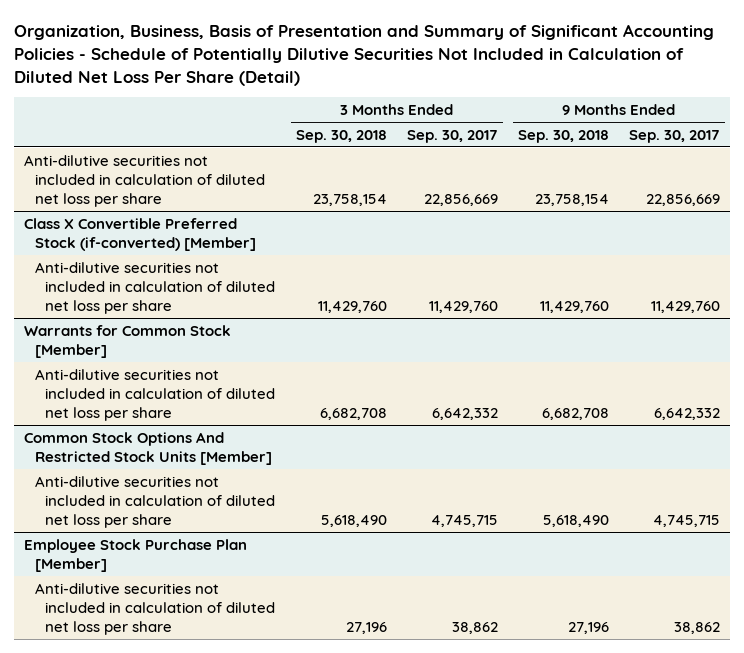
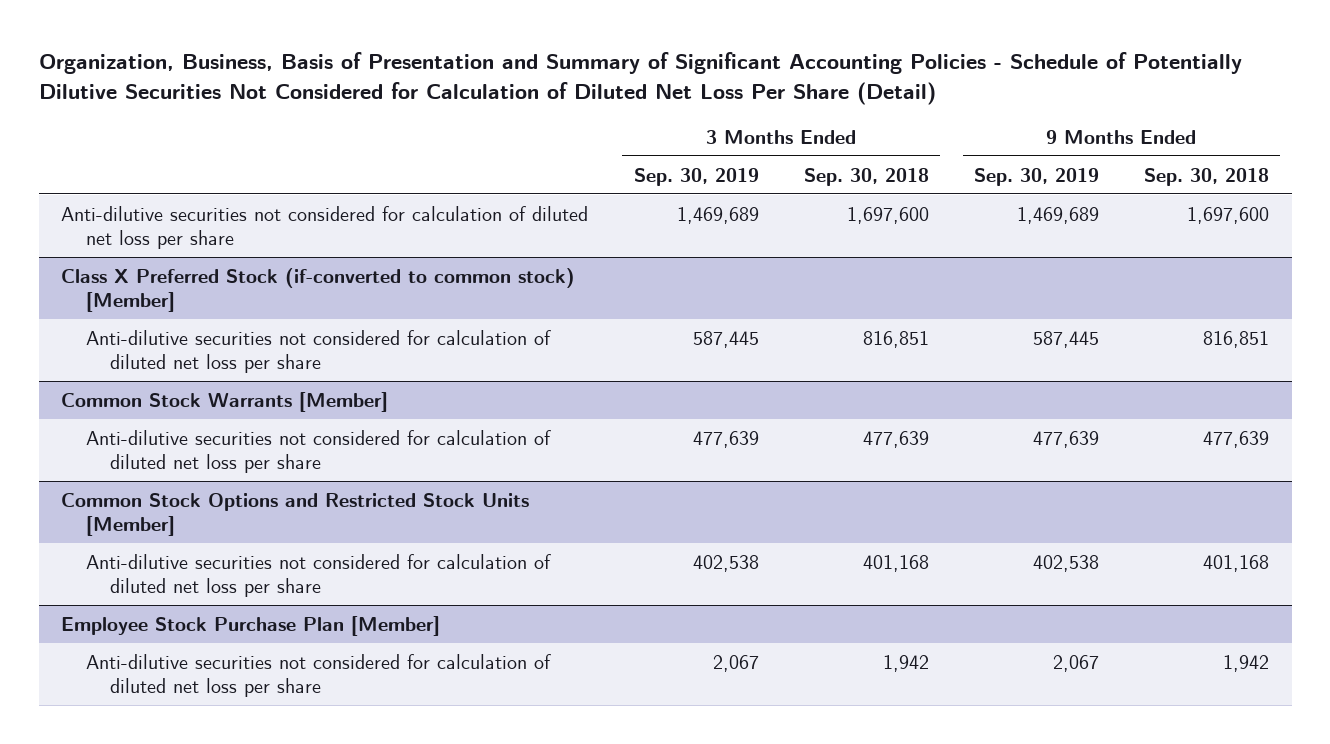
- Organization, Business, Basis of Presentation and Summary of Significant Accounting Policies - Schedule of Potentially Dilutive Securities Not Included in Calculation of Diluted Net Loss Per Share (Detail)
+ Organization, Business, Basis of Presentation and Summary of Significant Accounting Policies - Schedule of Potentially Dilutive Securities Not Considered for Calculation of Diluted Net Loss Per Share (Detail)
- | 3 Months Ended Sep. 30, 2018 | 3 Months Ended Sep. 30, 2017 | 9 Months Ended Sep. 30, 2018 | 9 Months Ended Sep. 30, 2017
+ | 3 Months Ended Sep. 30, 2019 | 3 Months Ended Sep. 30, 2018 | 9 Months Ended Sep. 30, 2019 | 9 Months Ended Sep. 30, 2018
- Anti-dilutive securities not included in calculation of diluted net loss per share | 23,758,154 | 22,856,669 | 23,758,154 | 22,856,669
- Class X Convertible Preferred Stock (if-converted) [Member]
- Anti-dilutive securities not included in calculation of diluted net loss per share | 11,429,760 | 11,429,760 | 11,429,760 | 11,429,760
- Warrants for Common Stock [Member]
- Anti-dilutive securities not included in calculation of diluted net loss per share | 6,682,708 | 6,642,332 | 6,682,708 | 6,642,332
- Common Stock Options And Restricted Stock Units [Member]
- Anti-dilutive securities not included in calculation of diluted net loss per share | 5,618,490 | 4,745,715 | 5,618,490 | 4,745,715
+ Anti-dilutive securities not considered for calculation of diluted net loss per share | 1,469,689 | 1,697,600 | 1,469,689 | 1,697,600
+ Class X Preferred Stock (if-converted to common stock) [Member]
+ Anti-dilutive securities not considered for calculation of diluted net loss per share | 587,445 | 816,851 | 587,445 | 816,851
+ Common Stock Warrants [Member]
+ Anti-dilutive securities not considered for calculation of diluted net loss per share | 477,639 | 477,639 | 477,639 | 477,639
+ Common Stock Options and Restricted Stock Units [Member]
+ Anti-dilutive securities not considered for calculation of diluted net loss per share | 402,538 | 401,168 | 402,538 | 401,168
@ Employee Stock Purchase Plan [Member]
- Anti-dilutive securities not included in calculation of diluted net loss per share | 27,196 | 38,862 | 27,196 | 38,862
+ Anti-dilutive securities not considered for calculation of diluted net loss per share | 2,067 | 1,942 | 2,067 | 1,942

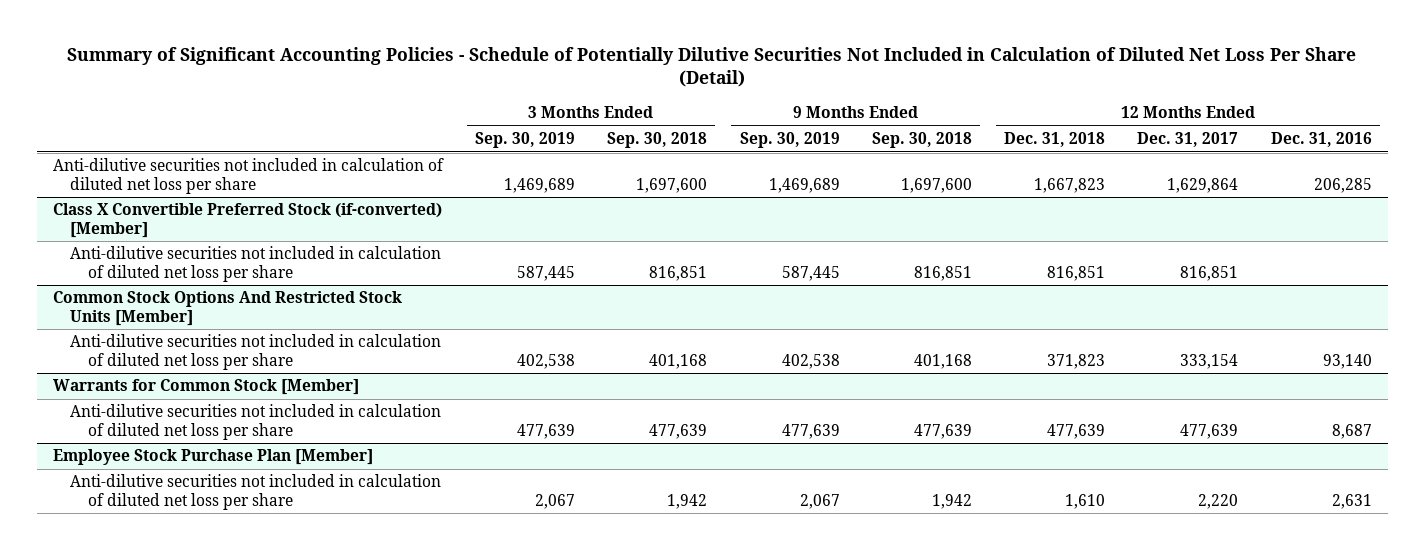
- Organization, Business, Basis of Presentation and Summary of Significant Accounting Policies - Schedule of Potentially Dilutive Securities Not Considered for Calculation of Diluted Net Loss Per Share (Detail)
+ Summary of Significant Accounting Policies - Schedule of Potentially Dilutive Securities Not Included in Calculation of Diluted Net Loss Per Share (Detail)
- | 3 Months Ended Sep. 30, 2019 | 3 Months Ended Sep. 30, 2018 | 9 Months Ended Sep. 30, 2019 | 9 Months Ended Sep. 30, 2018
+ | 3 Months Ended Sep. 30, 2019 | 3 Months Ended Sep. 30, 2018 | 9 Months Ended Sep. 30, 2019 | 9 Months Ended Sep. 30, 2018 | 12 Months Ended Dec. 31, 2018 | 12 Months Ended Dec. 31, 2017 | 12 Months Ended Dec. 31, 2016
- Anti-dilutive securities not considered for calculation of diluted net loss per share | 1,469,689 | 1,697,600 | 1,469,689 | 1,697,600
- Class X Preferred Stock (if-converted to common stock) [Member]
- Anti-dilutive securities not considered for calculation of diluted net loss per share | 587,445 | 816,851 | 587,445 | 816,851
- Common Stock Warrants [Member]
- Anti-dilutive securities not considered for calculation of diluted net loss per share | 477,639 | 477,639 | 477,639 | 477,639
- Common Stock Options and Restricted Stock Units [Member]
- Anti-dilutive securities not considered for calculation of diluted net loss per share | 402,538 | 401,168 | 402,538 | 401,168
+ Anti-dilutive securities not included in calculation of diluted net loss per share | 1,469,689 | 1,697,600 | 1,469,689 | 1,697,600 | 1,667,823 | 1,629,864 | 206,285
+ Class X Convertible Preferred Stock (if-converted) [Member]
+ Anti-dilutive securities not included in calculation of diluted net loss per share | 587,445 | 816,851 | 587,445 | 816,851 | 816,851 | 816,851 |
+ Common Stock Options And Restricted Stock Units [Member]
+ Anti-dilutive securities not included in calculation of diluted net loss per share | 402,538 | 401,168 | 402,538 | 401,168 | 371,823 | 333,154 | 93,140
+ Warrants for Common Stock [Member]
+ Anti-dilutive securities not included in calculation of diluted net loss per share | 477,639 | 477,639 | 477,639 | 477,639 | 477,639 | 477,639 | 8,687
@ Employee Stock Purchase Plan [Member]
- Anti-dilutive securities not considered for calculation of diluted net loss per share | 2,067 | 1,942 | 2,067 | 1,942
+ Anti-dilutive securities not included in calculation of diluted net loss per share | 2,067 | 1,942 | 2,067 | 1,942 | 1,610 | 2,220 | 2,631

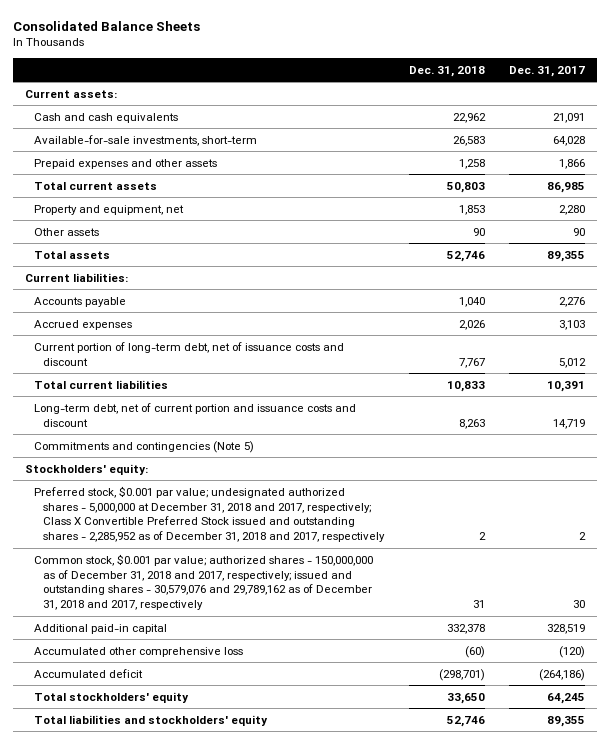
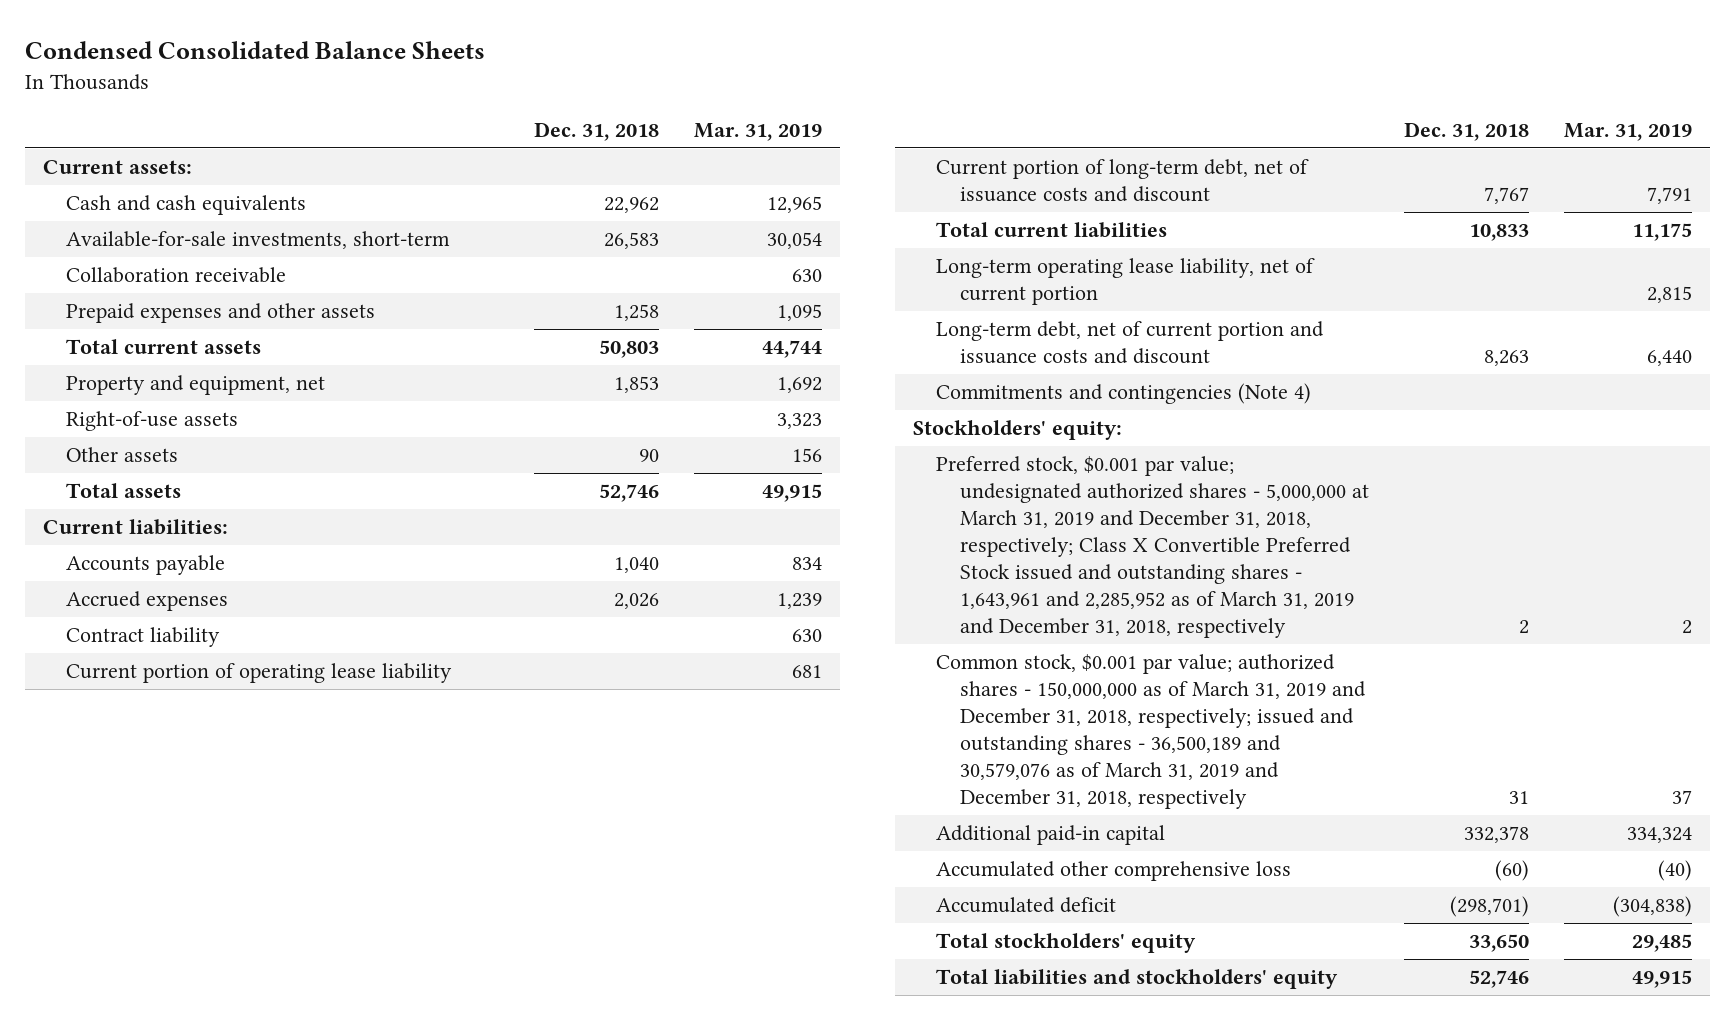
- Consolidated Balance Sheets
+ Condensed Consolidated Balance Sheets
- | Dec. 31, 2018 | Dec. 31, 2017
+ | Dec. 31, 2018 | Mar. 31, 2019
+ Collaboration receivable | | 630
+ Right-of-use assets | | 3,323
+ Contract liability | | 630
+ Current portion of operating lease liability | | 681
+ Long-term operating lease liability, net of current portion | | 2,815
- Commitments and contingencies (Note 5)
+ Commitments and contingencies (Note 4)
- Preferred stock, $0.001 par value; undesignated authorized shares - 5,000,000 at December 31, 2018 and 2017, respectively; Class X Convertible Preferred Stock issued and outstanding shares - 2,285,952 as of December 31, 2018 and 2017, respectively | 2 | 2
- Common stock, $0.001 par value; authorized shares - 150,000,000 as of December 31, 2018 and 2017, respectively; issued and outstanding shares - 30,579,076 and 29,789,162 as of December 31, 2018 and 2017, respectively | 31 | 30
+ Preferred stock, $0.001 par value; undesignated authorized shares - 5,000,000 at March 31, 2019 and December 31, 2018, respectively; Class X Convertible Preferred Stock issued and outstanding shares - 1,643,961 and 2,285,952 as of March 31, 2019 and December 31, 2018, respectively | 2 | 2
+ Common stock, $0.001 par value; authorized shares - 150,000,000 as of March 31, 2019 and December 31, 2018, respectively; issued and outstanding shares - 36,500,189 and 30,579,076 as of March 31, 2019 and December 31, 2018, respectively | 31 | 37

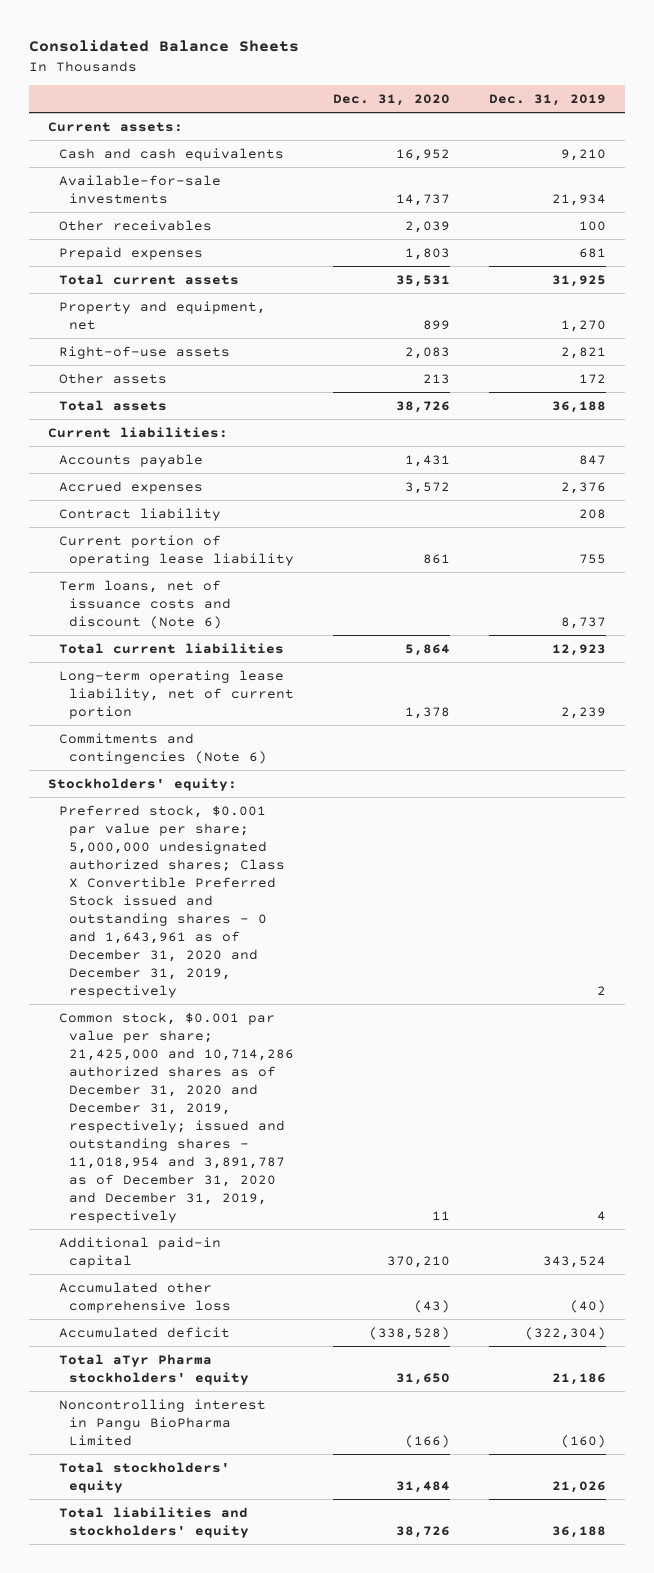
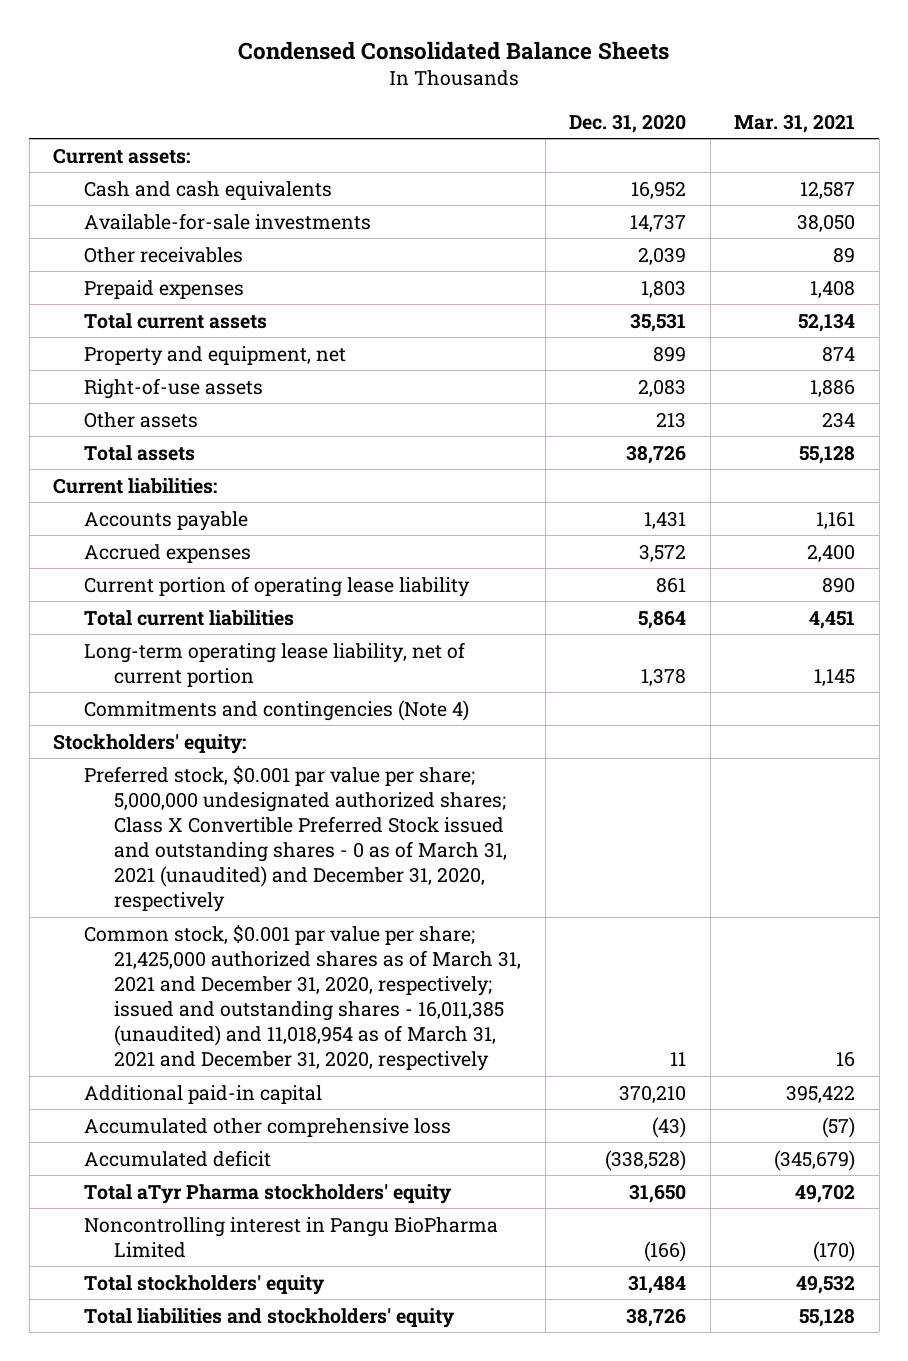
- Consolidated Balance Sheets
+ Condensed Consolidated Balance Sheets
- | Dec. 31, 2020 | Dec. 31, 2019
+ | Dec. 31, 2020 | Mar. 31, 2021
- Contract liability | | 208
- Term loans, net of issuance costs and discount (Note 6) | | 8,737
- Commitments and contingencies (Note 6)
+ Commitments and contingencies (Note 4)
- Preferred stock, $0.001 par value per share; 5,000,000 undesignated authorized shares; Class X Convertible Preferred Stock issued and outstanding shares - 0 and 1,643,961 as of December 31, 2020 and December 31, 2019, respectively | | 2
- Common stock, $0.001 par value per share; 21,425,000 and 10,714,286 authorized shares as of December 31, 2020 and December 31, 2019, respectively; issued and outstanding shares - 11,018,954 and 3,891,787 as of December 31, 2020 and December 31, 2019, respectively | 11 | 4
+ Preferred stock, $0.001 par value per share; 5,000,000 undesignated authorized shares; Class X Convertible Preferred Stock issued and outstanding shares - 0 as of March 31, 2021 (unaudited) and December 31, 2020, respectively
+ Common stock, $0.001 par value per share; 21,425,000 authorized shares as of March 31, 2021 and December 31, 2020, respectively; issued and outstanding shares - 16,011,385 (unaudited) and 11,018,954 as of March 31, 2021 and December 31, 2020, respectively | 11 | 16

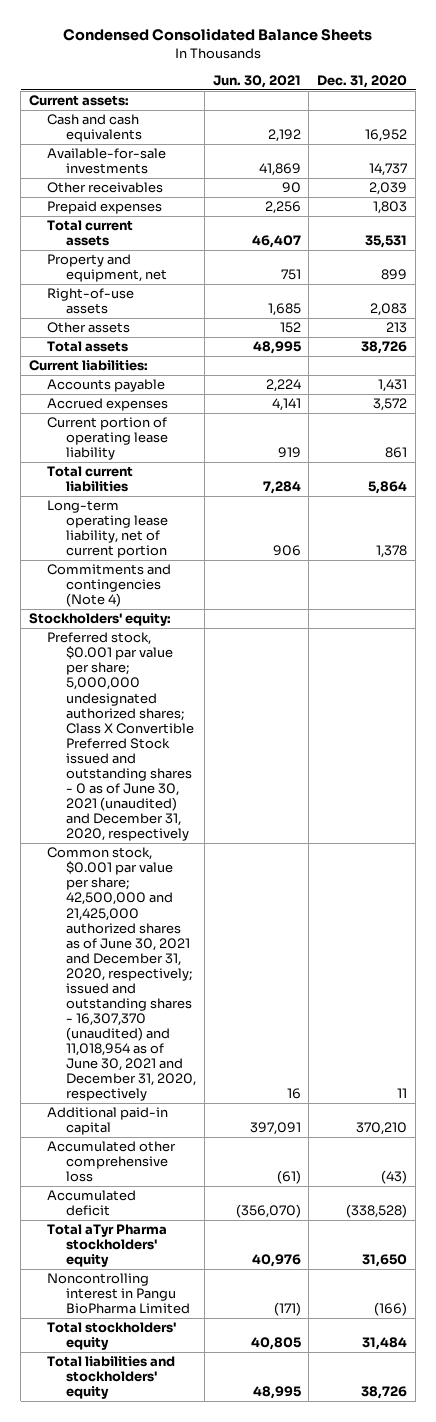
- | Dec. 31, 2020 | Mar. 31, 2021
+ | Jun. 30, 2021 | Dec. 31, 2020
- Preferred stock, $0.001 par value per share; 5,000,000 undesignated authorized shares; Class X Convertible Preferred Stock issued and outstanding shares - 0 as of March 31, 2021 (unaudited) and December 31, 2020, respectively
- Common stock, $0.001 par value per share; 21,425,000 authorized shares as of March 31, 2021 and December 31, 2020, respectively; issued and outstanding shares - 16,011,385 (unaudited) and 11,018,954 as of March 31, 2021 and December 31, 2020, respectively | 11 | 16
+ Preferred stock, $0.001 par value per share; 5,000,000 undesignated authorized shares; Class X Convertible Preferred Stock issued and outstanding shares - 0 as of June 30, 2021 (unaudited) and December 31, 2020, respectively
+ Common stock, $0.001 par value per share; 42,500,000 and 21,425,000 authorized shares as of June 30, 2021 and December 31, 2020, respectively; issued and outstanding shares - 16,307,370 (unaudited) and 11,018,954 as of June 30, 2021 and December 31, 2020, respectively | 16 | 11

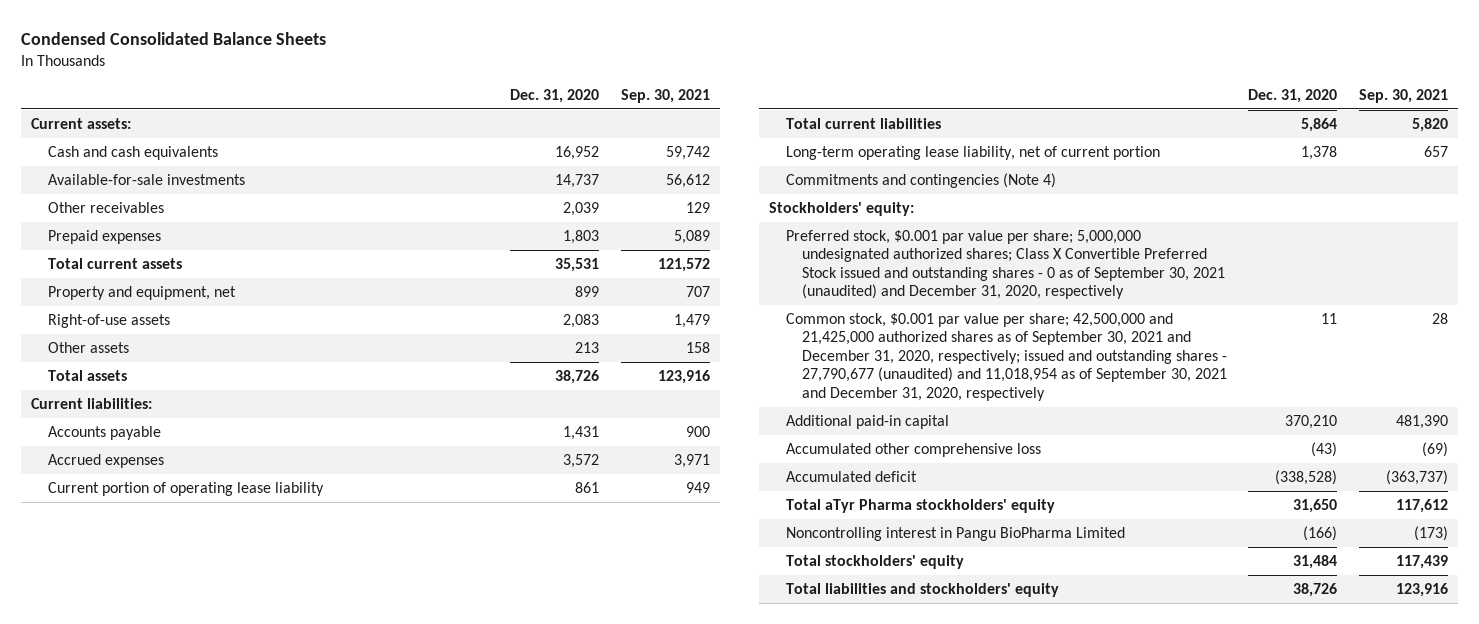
- | Jun. 30, 2021 | Dec. 31, 2020
+ | Dec. 31, 2020 | Sep. 30, 2021
- Preferred stock, $0.001 par value per share; 5,000,000 undesignated authorized shares; Class X Convertible Preferred Stock issued and outstanding shares - 0 as of June 30, 2021 (unaudited) and December 31, 2020, respectively
- Common stock, $0.001 par value per share; 42,500,000 and 21,425,000 authorized shares as of June 30, 2021 and December 31, 2020, respectively; issued and outstanding shares - 16,307,370 (unaudited) and 11,018,954 as of June 30, 2021 and December 31, 2020, respectively | 16 | 11
+ Preferred stock, $0.001 par value per share; 5,000,000 undesignated authorized shares; Class X Convertible Preferred Stock issued and outstanding shares - 0 as of September 30, 2021 (unaudited) and December 31, 2020, respectively
+ Common stock, $0.001 par value per share; 42,500,000 and 21,425,000 authorized shares as of September 30, 2021 and December 31, 2020, respectively; issued and outstanding shares - 27,790,677 (unaudited) and 11,018,954 as of September 30, 2021 and December 31, 2020, respectively | 11 | 28

